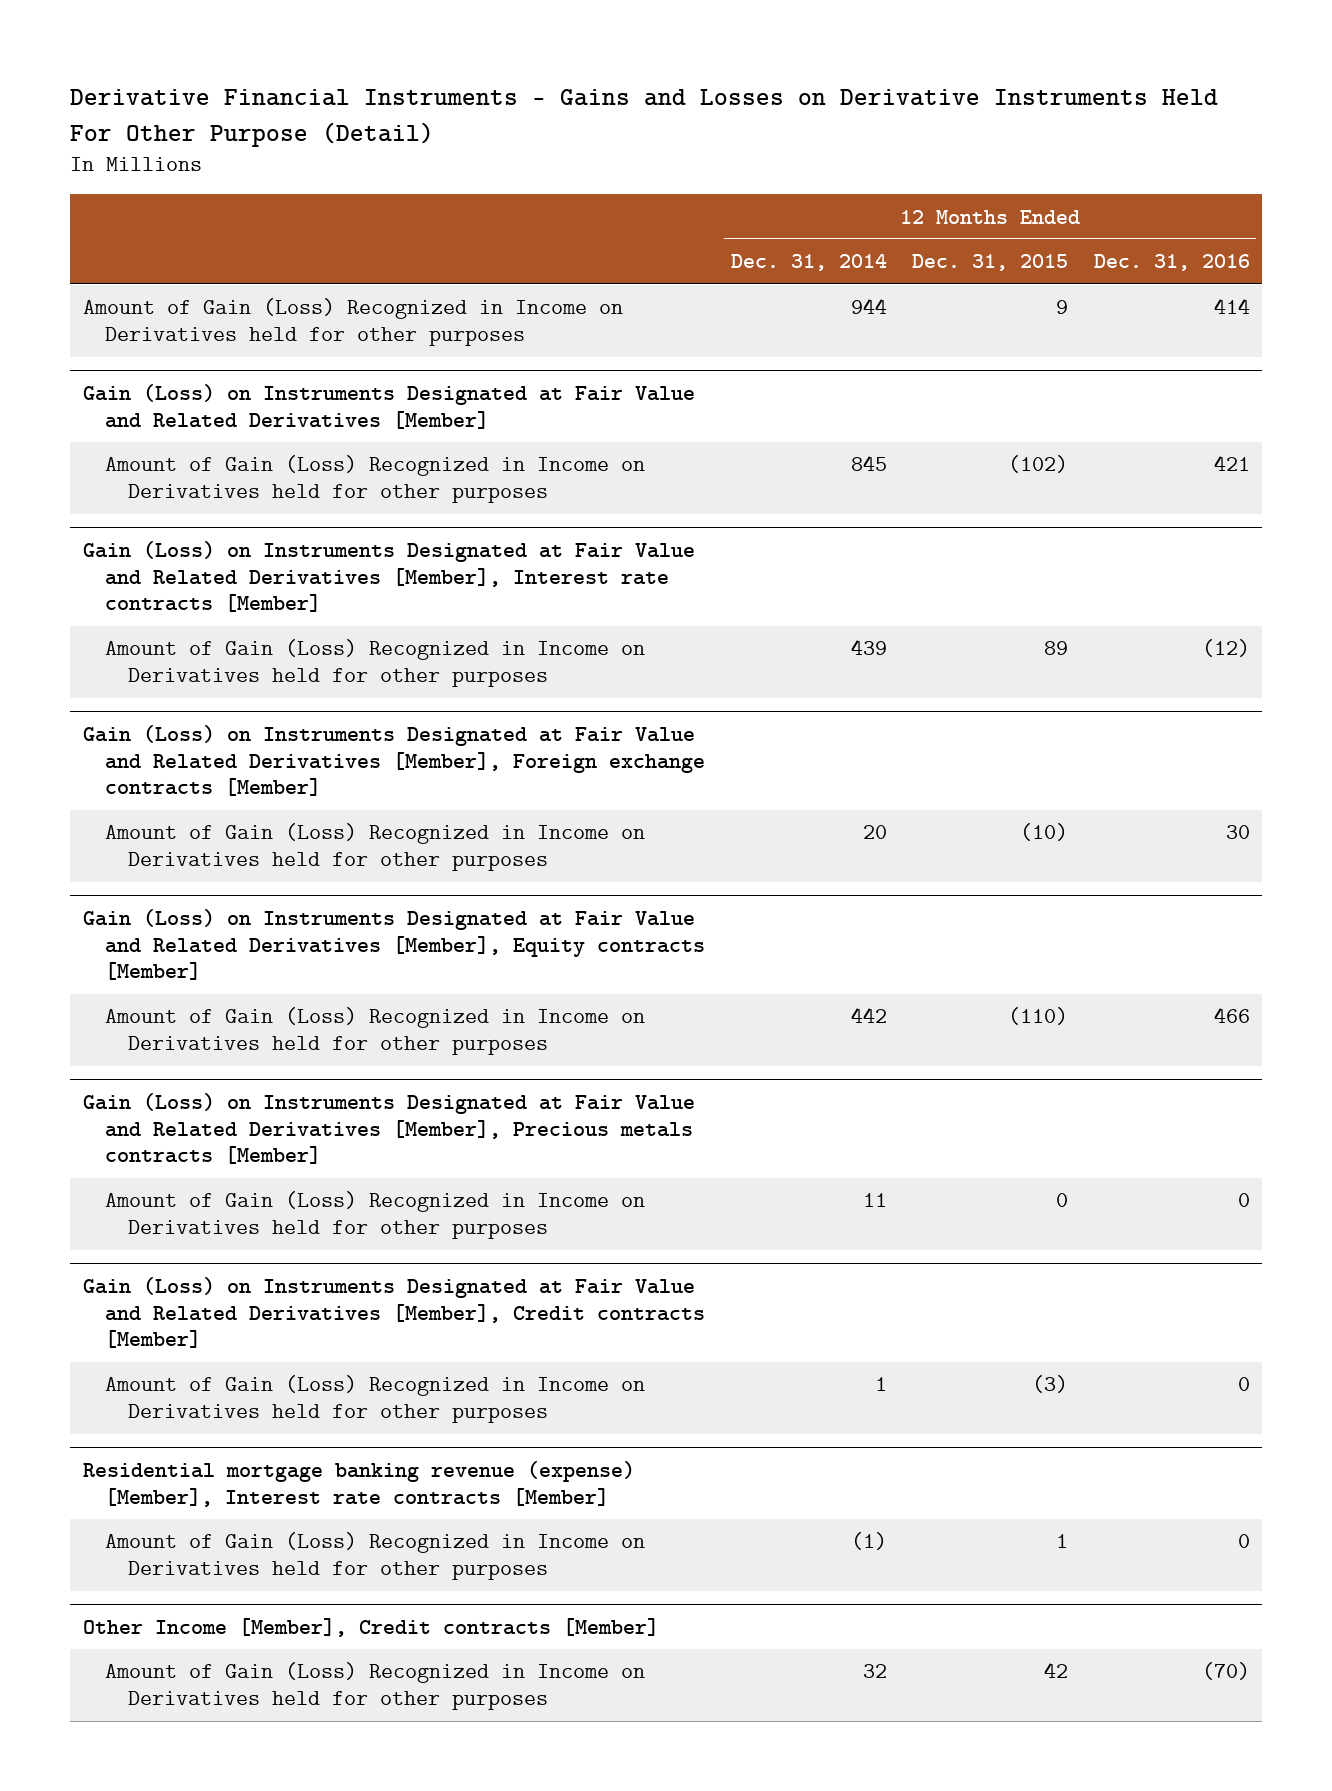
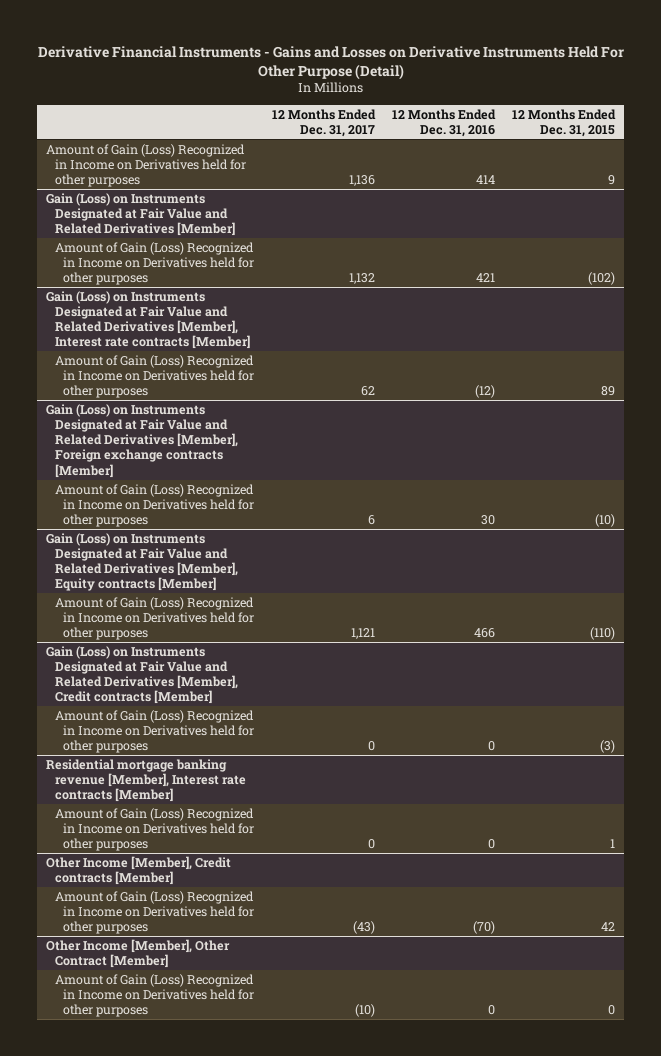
- | 12 Months Ended Dec. 31, 2014 | 12 Months Ended Dec. 31, 2015 | 12 Months Ended Dec. 31, 2016
+ | 12 Months Ended Dec. 31, 2017 | 12 Months Ended Dec. 31, 2016 | 12 Months Ended Dec. 31, 2015
- Gain (Loss) on Instruments Designated at Fair Value and Related Derivatives [Member], Precious metals contracts [Member]
- Amount of Gain (Loss) Recognized in Income on Derivatives held for other purposes | 11 | 0 | 0
- Residential mortgage banking revenue (expense) [Member], Interest rate contracts [Member]
+ Residential mortgage banking revenue [Member], Interest rate contracts [Member]
+ Other Income [Member], Other Contract [Member]
+ Amount of Gain (Loss) Recognized in Income on Derivatives held for other purposes | (10) | 0 | 0

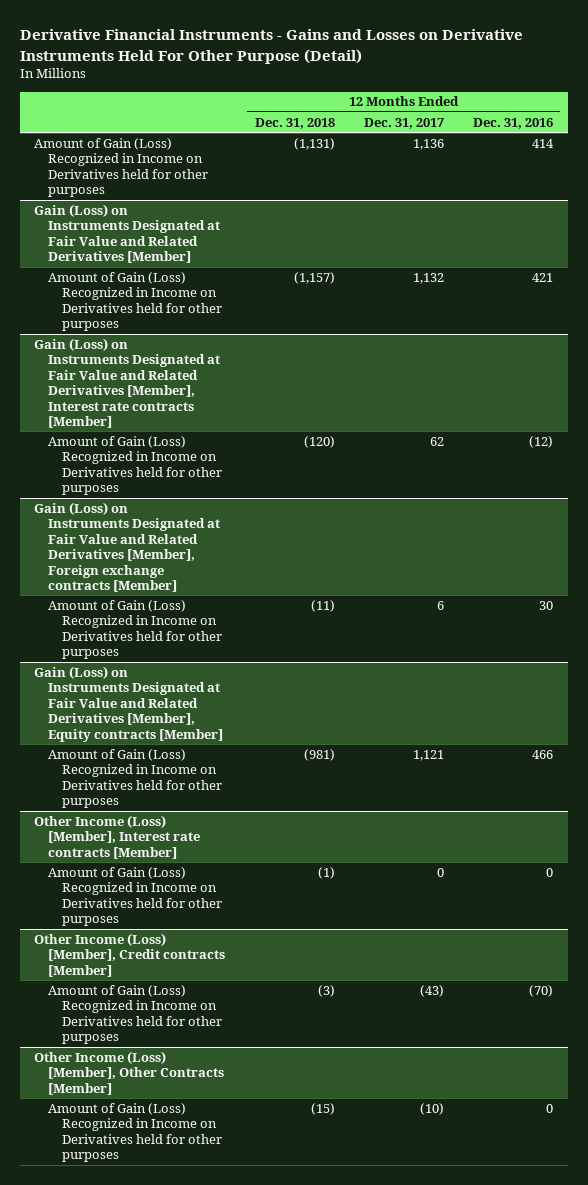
- | 12 Months Ended Dec. 31, 2017 | 12 Months Ended Dec. 31, 2016 | 12 Months Ended Dec. 31, 2015
+ | 12 Months Ended Dec. 31, 2018 | 12 Months Ended Dec. 31, 2017 | 12 Months Ended Dec. 31, 2016
- Gain (Loss) on Instruments Designated at Fair Value and Related Derivatives [Member], Credit contracts [Member]
- Amount of Gain (Loss) Recognized in Income on Derivatives held for other purposes | 0 | 0 | (3)
- Residential mortgage banking revenue [Member], Interest rate contracts [Member]
+ Other Income (Loss) [Member], Interest rate contracts [Member]
- Other Income [Member], Credit contracts [Member]
+ Other Income (Loss) [Member], Credit contracts [Member]
- Other Income [Member], Other Contract [Member]
+ Other Income (Loss) [Member], Other Contracts [Member]

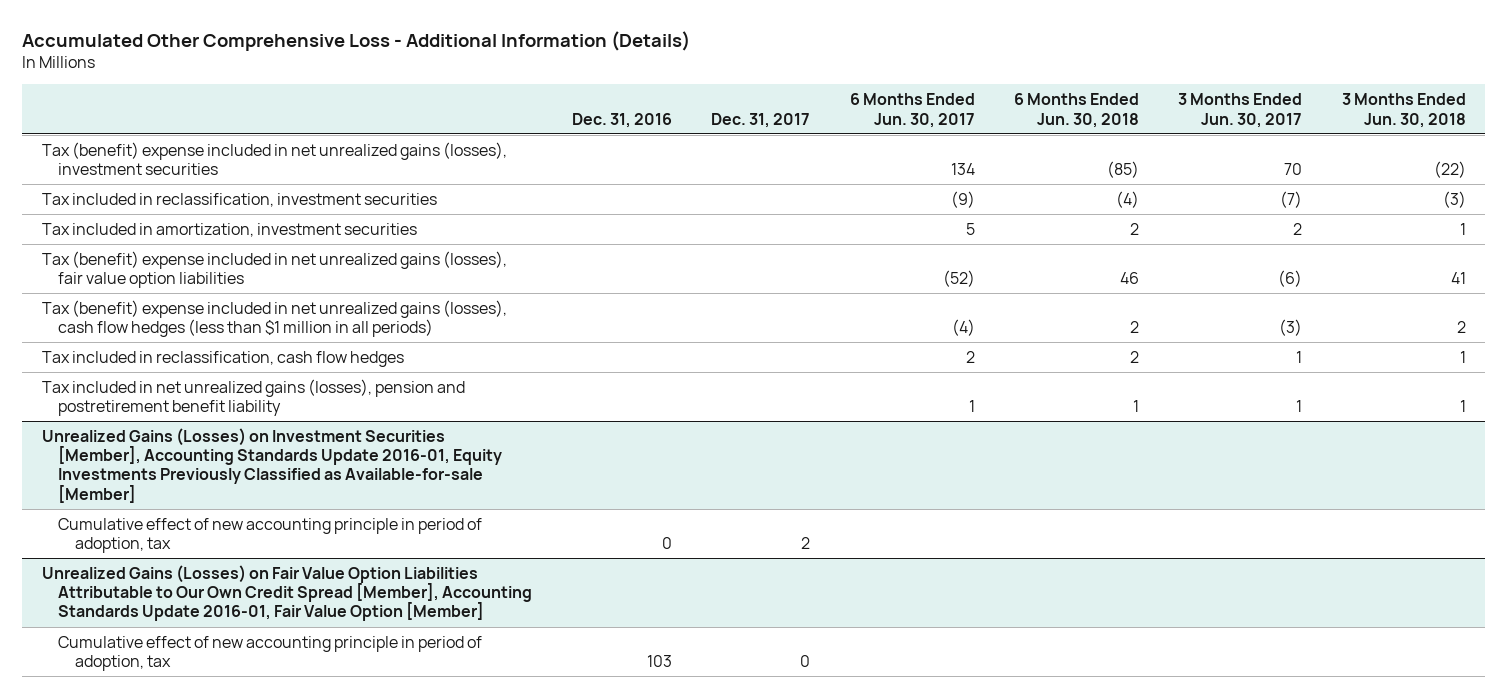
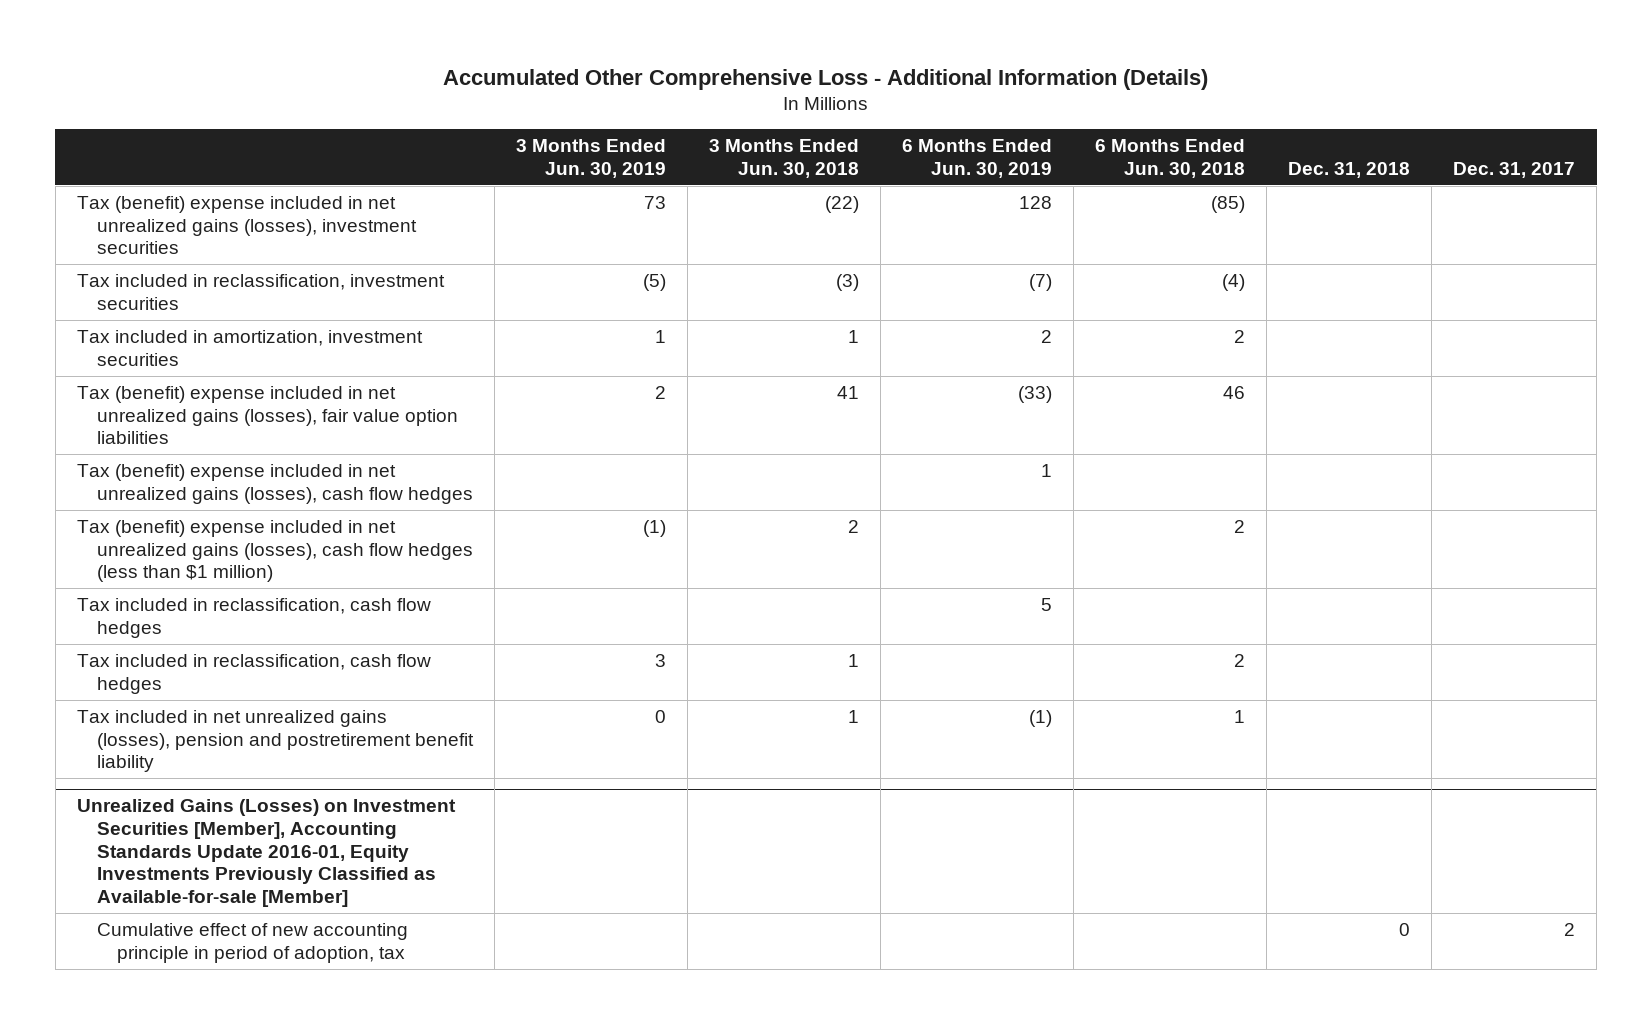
- | Dec. 31, 2016 | Dec. 31, 2017 | 6 Months Ended Jun. 30, 2017 | 6 Months Ended Jun. 30, 2018 | 3 Months Ended Jun. 30, 2017 | 3 Months Ended Jun. 30, 2018
+ | 3 Months Ended Jun. 30, 2019 | 3 Months Ended Jun. 30, 2018 | 6 Months Ended Jun. 30, 2019 | 6 Months Ended Jun. 30, 2018 | Dec. 31, 2018 | Dec. 31, 2017
- Tax (benefit) expense included in net unrealized gains (losses), cash flow hedges (less than $1 million in all periods) | | | (4) | 2 | (3) | 2
+ Tax (benefit) expense included in net unrealized gains (losses), cash flow hedges | | | 1 | | |
+ Tax (benefit) expense included in net unrealized gains (losses), cash flow hedges (less than $1 million) | (1) | 2 | | 2 | |
+ Tax included in reclassification, cash flow hedges | | | 5 | | |
- Unrealized Gains (Losses) on Fair Value Option Liabilities Attributable to Our Own Credit Spread [Member], Accounting Standards Update 2016-01, Fair Value Option [Member]
- Cumulative effect of new accounting principle in period of adoption, tax | 103 | 0 | | | |

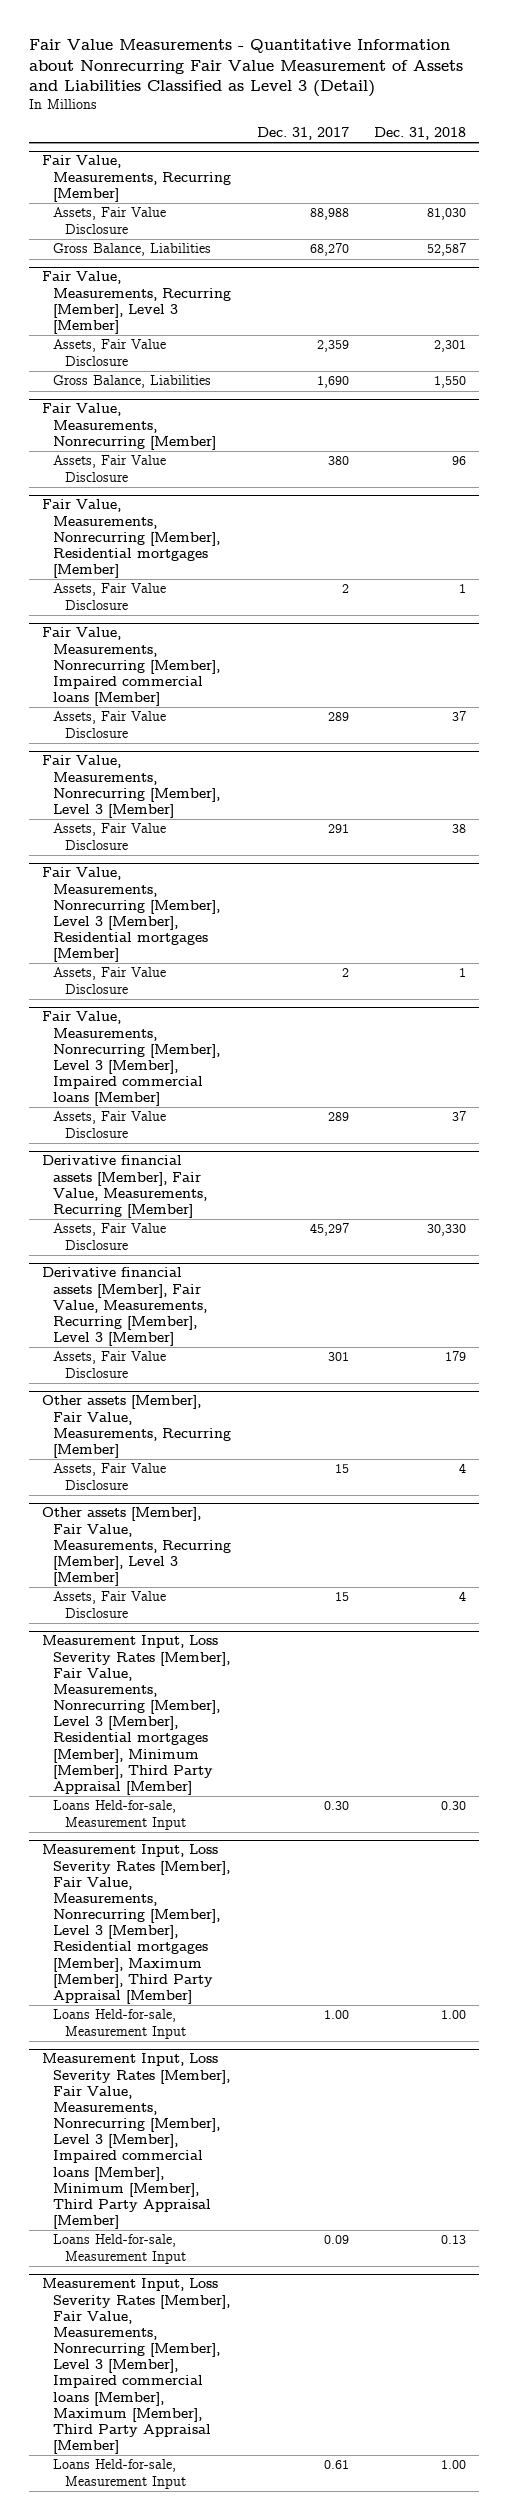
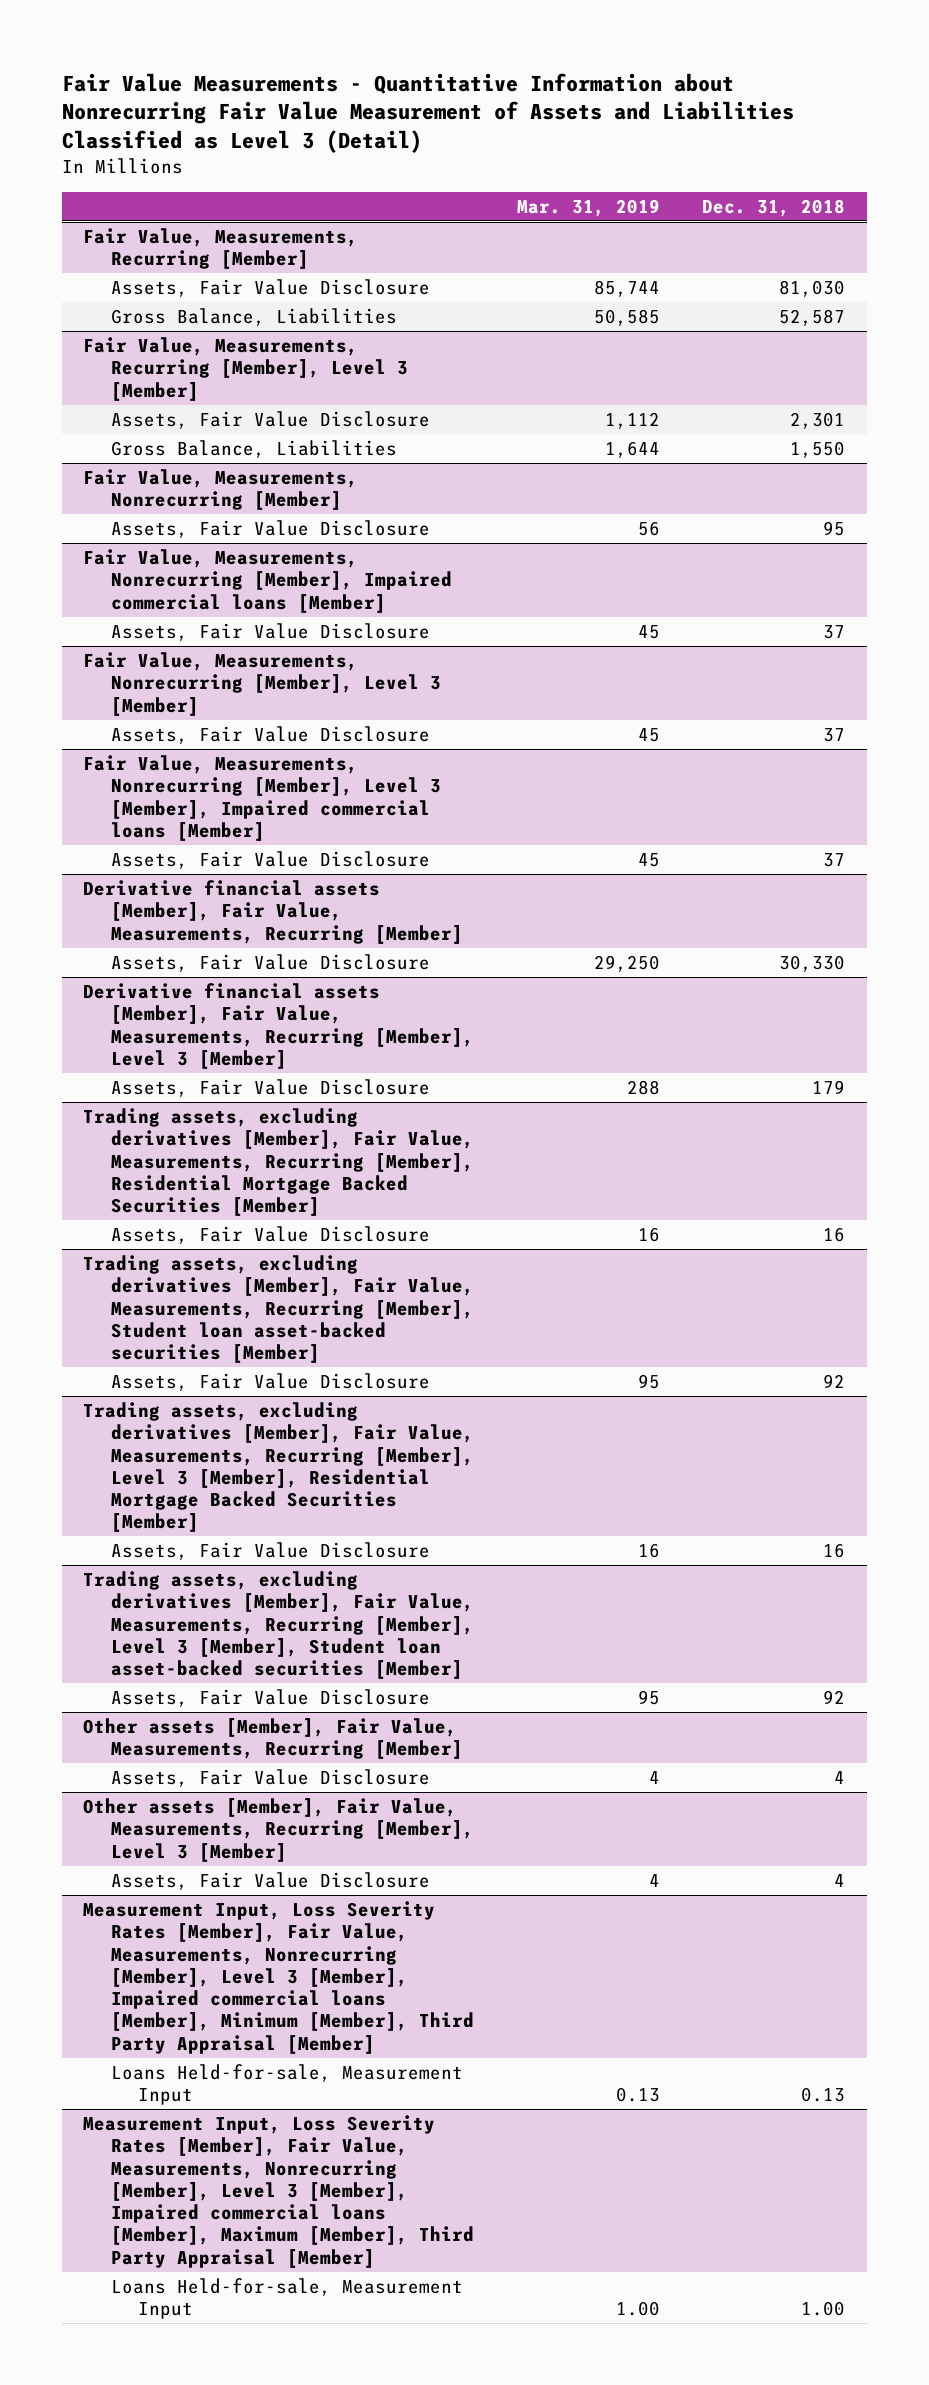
- | Dec. 31, 2017 | Dec. 31, 2018
+ | Mar. 31, 2019 | Dec. 31, 2018
@ Fair Value, Measurements, Nonrecurring [Member]
- Assets, Fair Value Disclosure | 380 | 96
- Fair Value, Measurements, Nonrecurring [Member], Residential mortgages [Member]
- Assets, Fair Value Disclosure | 2 | 1
@ Fair Value, Measurements, Nonrecurring [Member]
+ Assets, Fair Value Disclosure | 56 | 95
@ Fair Value, Measurements, Nonrecurring [Member], Level 3 [Member]
- Assets, Fair Value Disclosure | 291 | 38
- Fair Value, Measurements, Nonrecurring [Member], Level 3 [Member], Residential mortgages [Member]
- Assets, Fair Value Disclosure | 2 | 1
@ Fair Value, Measurements, Nonrecurring [Member], Level 3 [Member]
+ Assets, Fair Value Disclosure | 45 | 37
+ Trading assets, excluding derivatives [Member], Fair Value, Measurements, Recurring [Member], Residential Mortgage Backed Securities [Member]
+ Assets, Fair Value Disclosure | 16 | 16
+ Trading assets, excluding derivatives [Member], Fair Value, Measurements, Recurring [Member], Student loan asset-backed securities [Member]
+ Assets, Fair Value Disclosure | 95 | 92
+ Trading assets, excluding derivatives [Member], Fair Value, Measurements, Recurring [Member], Level 3 [Member], Residential Mortgage Backed Securities [Member]
+ Assets, Fair Value Disclosure | 16 | 16
+ Trading assets, excluding derivatives [Member], Fair Value, Measurements, Recurring [Member], Level 3 [Member], Student loan asset-backed securities [Member]
+ Assets, Fair Value Disclosure | 95 | 92
- Measurement Input, Loss Severity Rates [Member], Fair Value, Measurements, Nonrecurring [Member], Level 3 [Member], Residential mortgages [Member], Minimum [Member], Third Party Appraisal [Member]
- Loans Held-for-sale, Measurement Input | 0.30 | 0.30
- Measurement Input, Loss Severity Rates [Member], Fair Value, Measurements, Nonrecurring [Member], Level 3 [Member], Residential mortgages [Member], Maximum [Member], Third Party Appraisal [Member]
- Loans Held-for-sale, Measurement Input | 1.00 | 1.00

